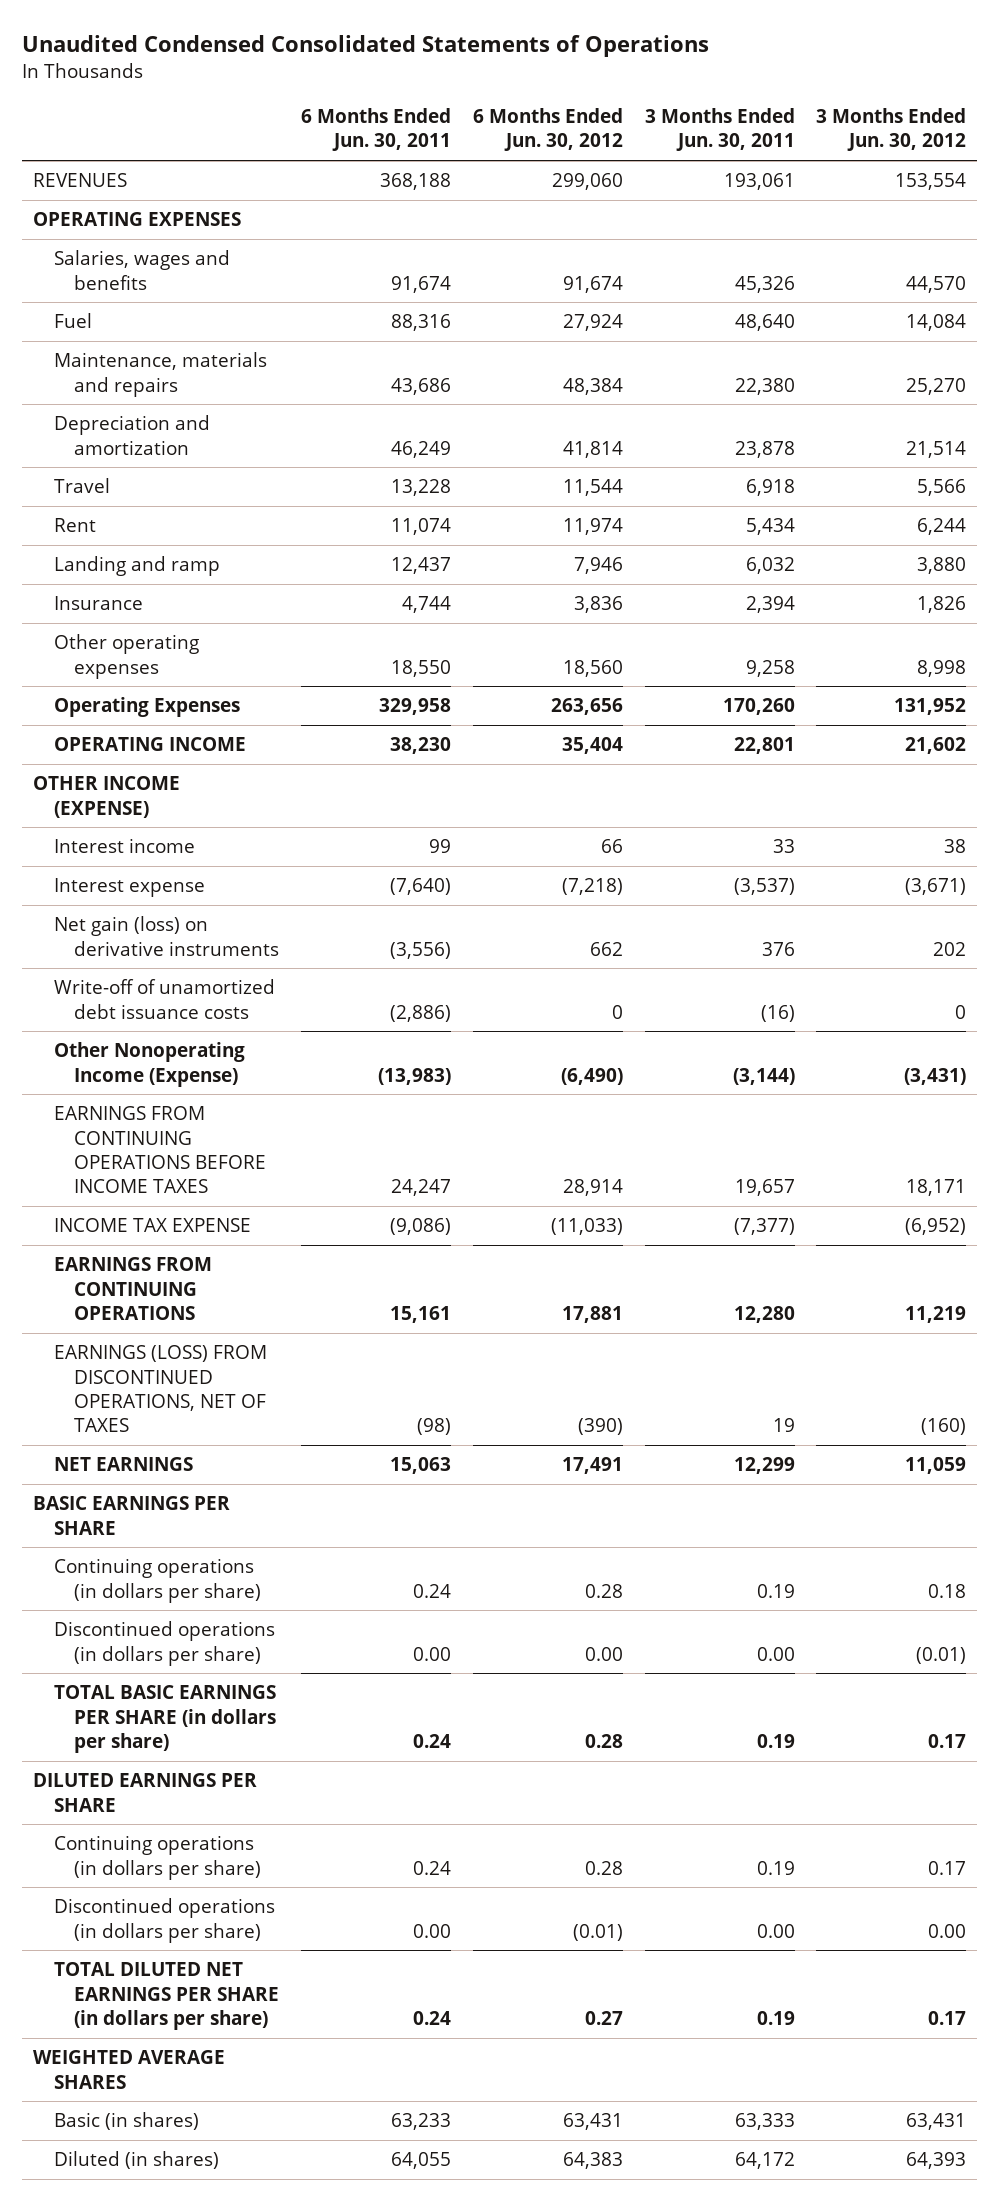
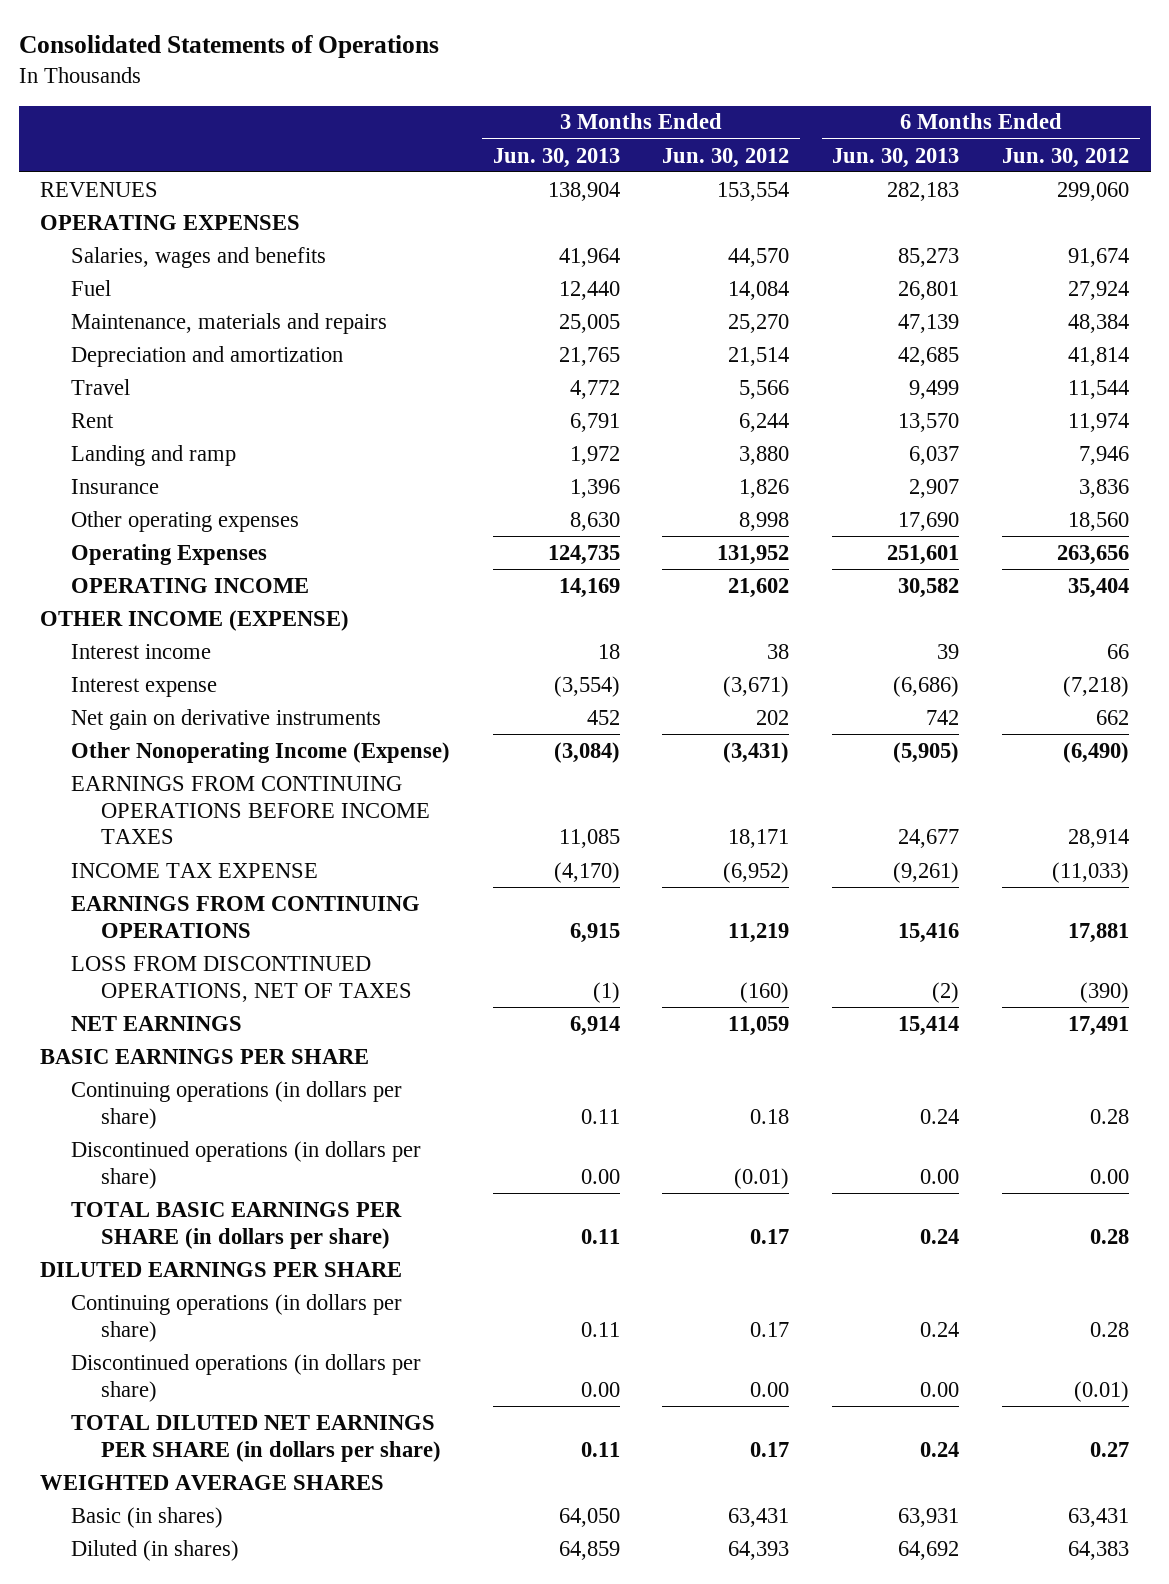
- Unaudited Condensed Consolidated Statements of Operations
+ Consolidated Statements of Operations
- | 6 Months Ended Jun. 30, 2011 | 6 Months Ended Jun. 30, 2012 | 3 Months Ended Jun. 30, 2011 | 3 Months Ended Jun. 30, 2012
+ | 3 Months Ended Jun. 30, 2013 | 3 Months Ended Jun. 30, 2012 | 6 Months Ended Jun. 30, 2013 | 6 Months Ended Jun. 30, 2012
- Net gain (loss) on derivative instruments | (3,556) | 662 | 376 | 202
- Write-off of unamortized debt issuance costs | (2,886) | 0 | (16) | 0
+ Net gain on derivative instruments | 452 | 202 | 742 | 662
- EARNINGS (LOSS) FROM DISCONTINUED OPERATIONS, NET OF TAXES | (98) | (390) | 19 | (160)
+ LOSS FROM DISCONTINUED OPERATIONS, NET OF TAXES | (1) | (160) | (2) | (390)

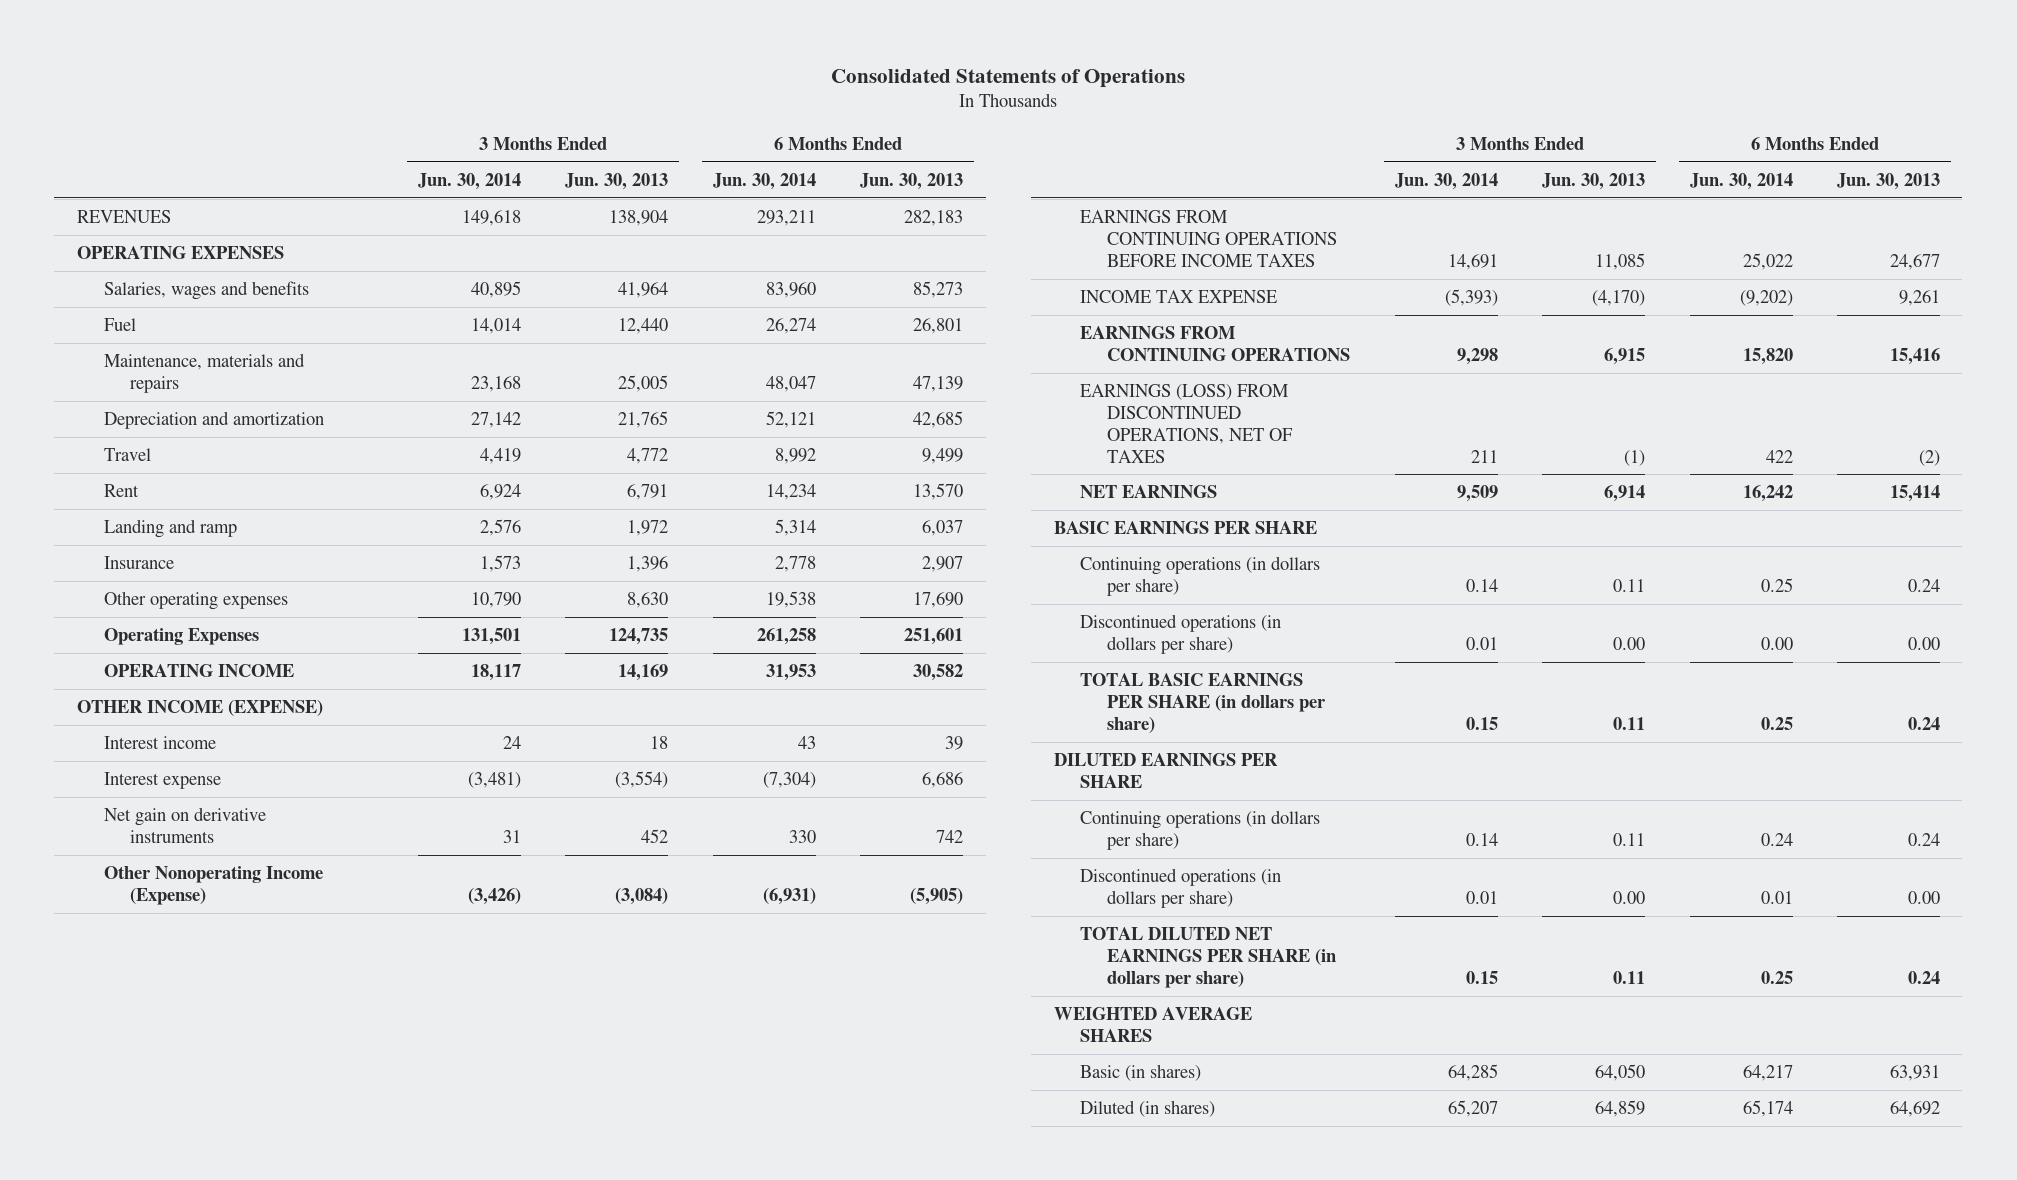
- | 3 Months Ended Jun. 30, 2013 | 3 Months Ended Jun. 30, 2012 | 6 Months Ended Jun. 30, 2013 | 6 Months Ended Jun. 30, 2012
+ | 3 Months Ended Jun. 30, 2014 | 3 Months Ended Jun. 30, 2013 | 6 Months Ended Jun. 30, 2014 | 6 Months Ended Jun. 30, 2013
- Interest expense | (3,554) | (3,671) | (6,686) | (7,218)
+ Interest expense | (3,481) | (3,554) | (7,304) | 6,686
- INCOME TAX EXPENSE | (4,170) | (6,952) | (9,261) | (11,033)
+ INCOME TAX EXPENSE | (5,393) | (4,170) | (9,202) | 9,261
- LOSS FROM DISCONTINUED OPERATIONS, NET OF TAXES | (1) | (160) | (2) | (390)
+ EARNINGS (LOSS) FROM DISCONTINUED OPERATIONS, NET OF TAXES | 211 | (1) | 422 | (2)

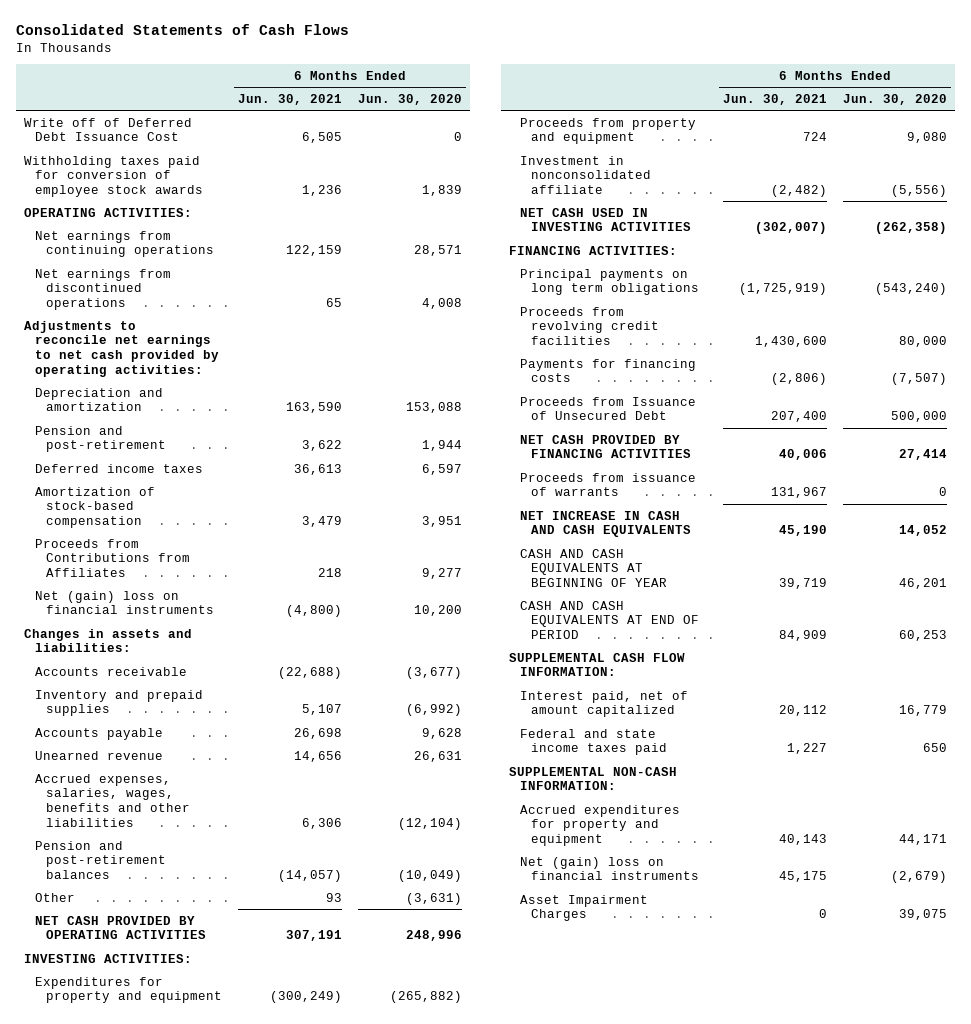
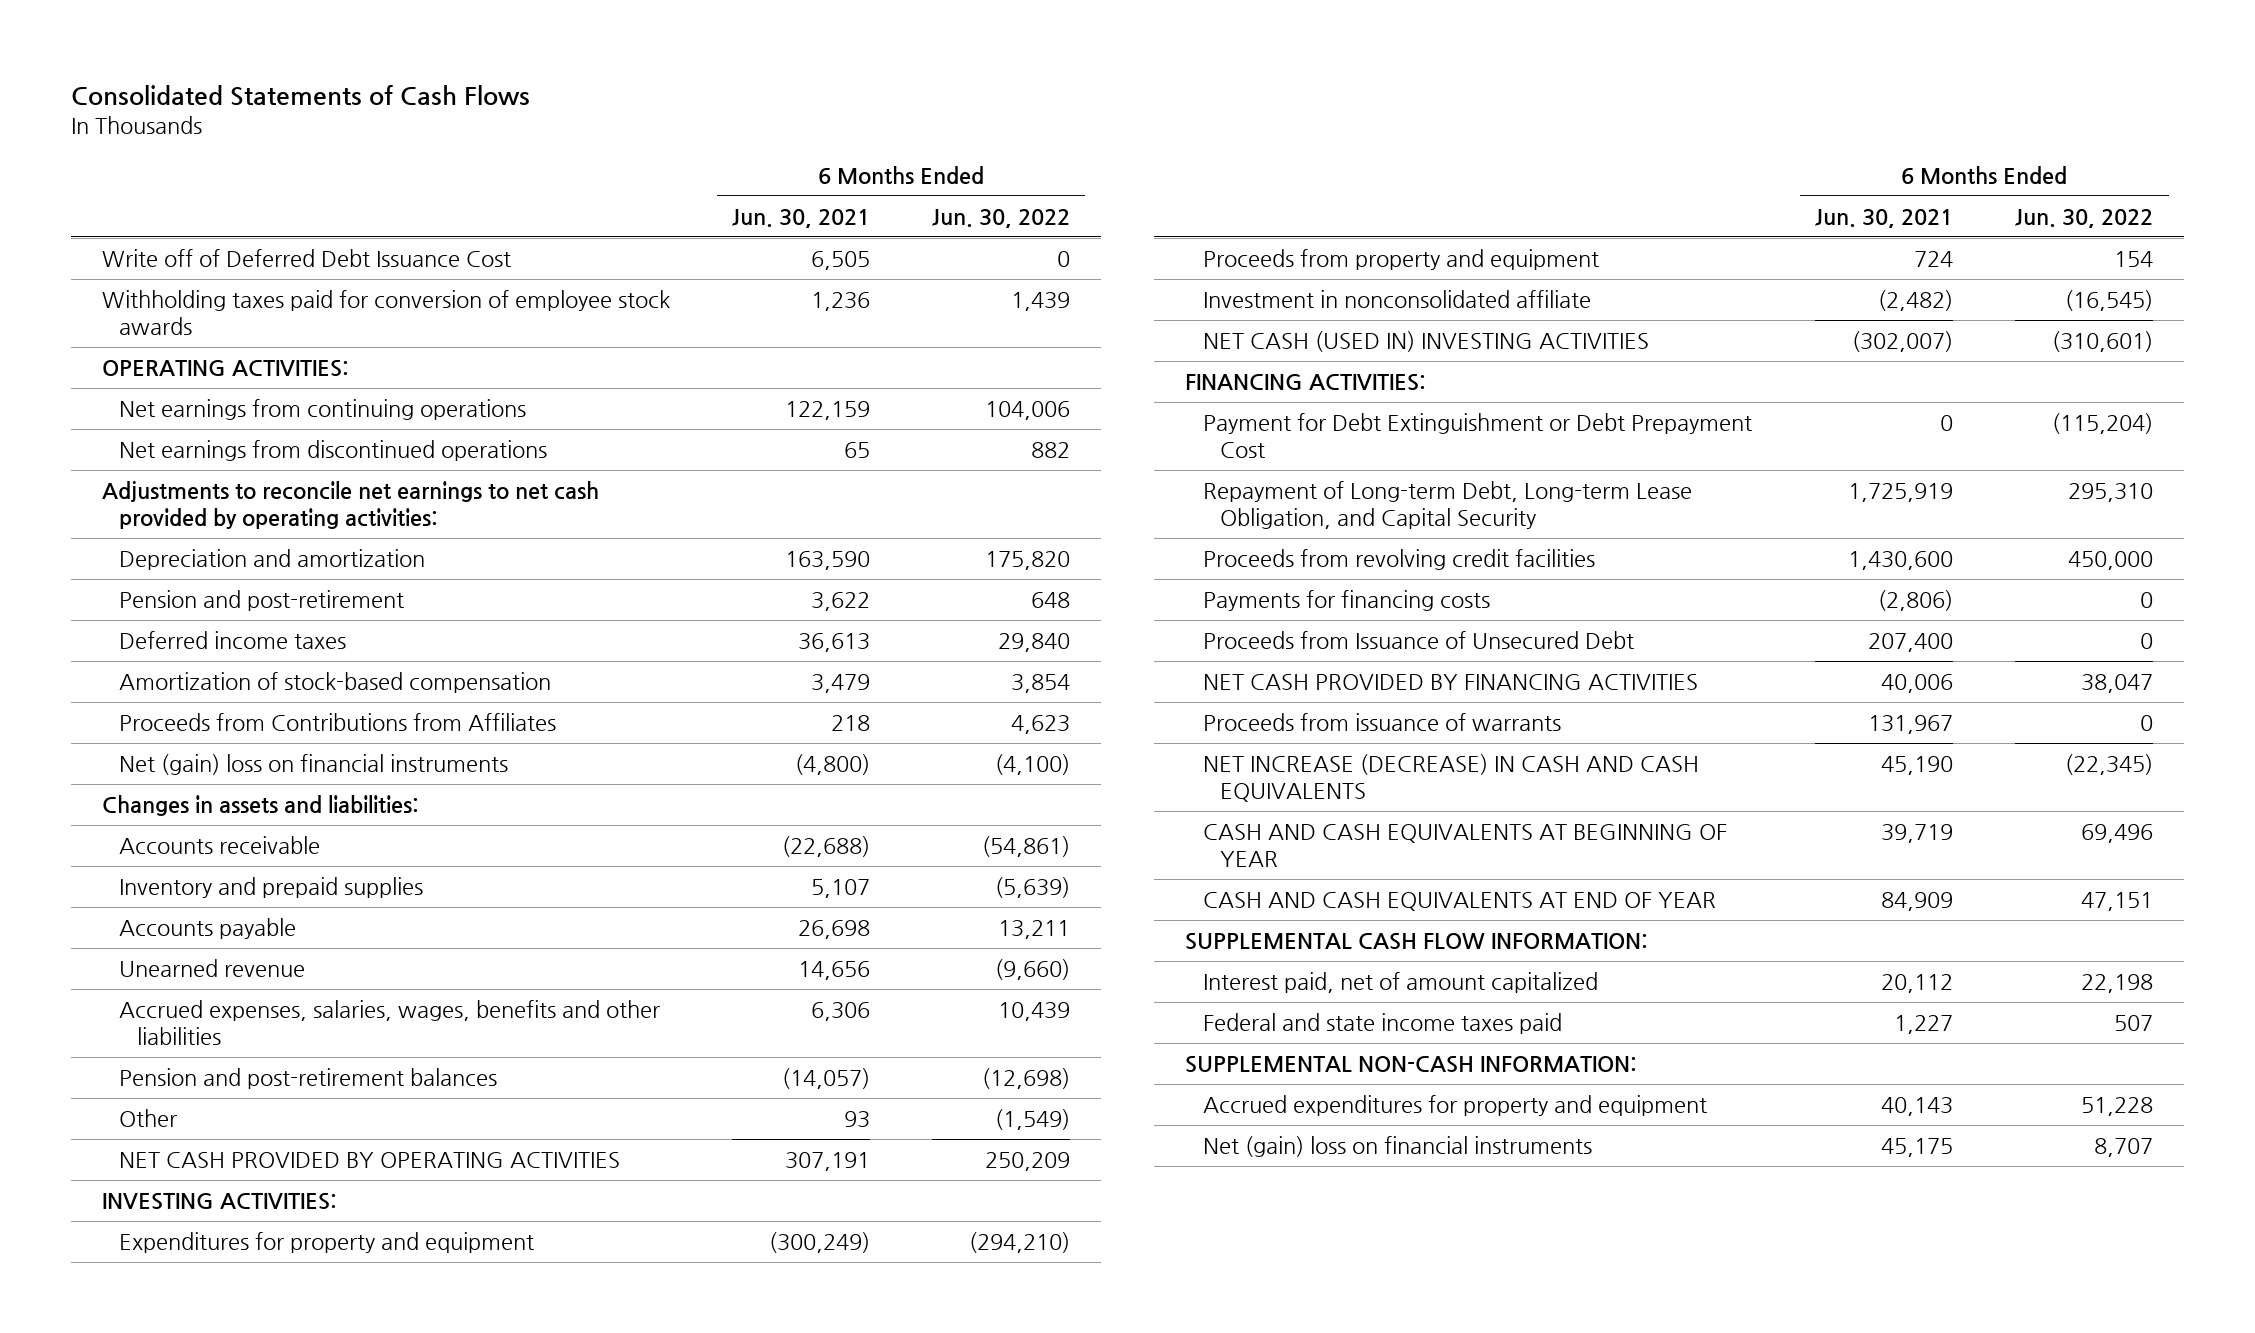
- | 6 Months Ended Jun. 30, 2021 | 6 Months Ended Jun. 30, 2020
+ | 6 Months Ended Jun. 30, 2021 | 6 Months Ended Jun. 30, 2022
- NET CASH USED IN INVESTING ACTIVITIES | (302,007) | (262,358)
+ NET CASH (USED IN) INVESTING ACTIVITIES | (302,007) | (310,601)
- Principal payments on long term obligations | (1,725,919) | (543,240)
+ Payment for Debt Extinguishment or Debt Prepayment Cost | 0 | (115,204)
+ Repayment of Long-term Debt, Long-term Lease Obligation, and Capital Security | 1,725,919 | 295,310
- NET INCREASE IN CASH AND CASH EQUIVALENTS | 45,190 | 14,052
+ NET INCREASE (DECREASE) IN CASH AND CASH EQUIVALENTS | 45,190 | (22,345)
- CASH AND CASH EQUIVALENTS AT END OF PERIOD | 84,909 | 60,253
+ CASH AND CASH EQUIVALENTS AT END OF YEAR | 84,909 | 47,151
- Asset Impairment Charges | 0 | 39,075

